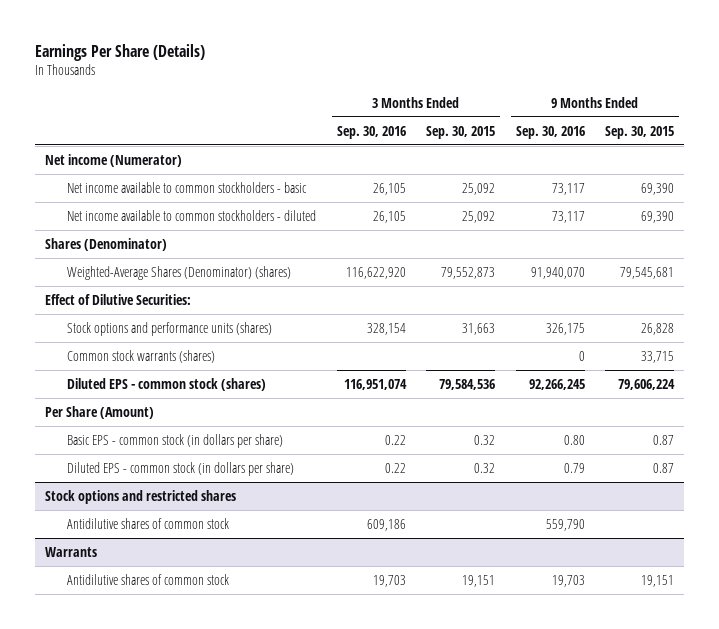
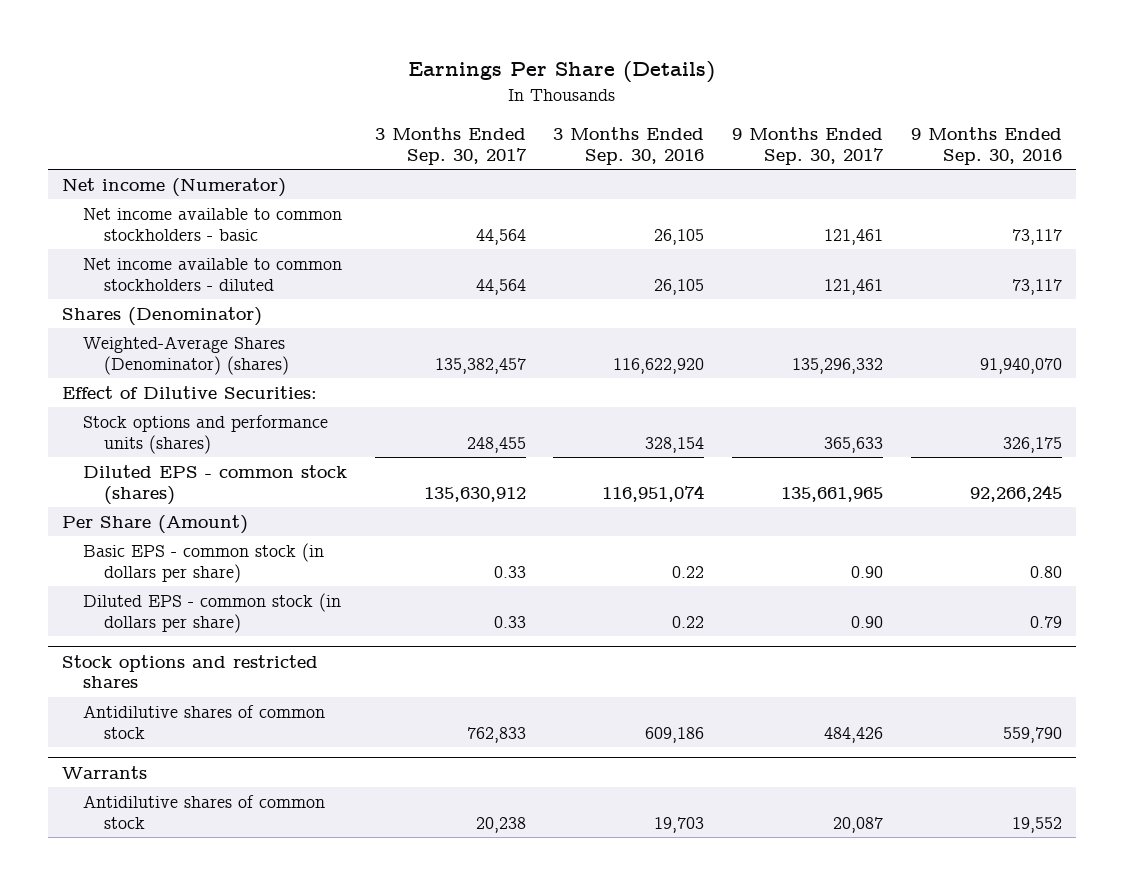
- | 3 Months Ended Sep. 30, 2016 | 3 Months Ended Sep. 30, 2015 | 9 Months Ended Sep. 30, 2016 | 9 Months Ended Sep. 30, 2015
+ | 3 Months Ended Sep. 30, 2017 | 3 Months Ended Sep. 30, 2016 | 9 Months Ended Sep. 30, 2017 | 9 Months Ended Sep. 30, 2016
- Common stock warrants (shares) | | | 0 | 33,715
@ Warrants
- Antidilutive shares of common stock | 19,703 | 19,151 | 19,703 | 19,151
+ Antidilutive shares of common stock | 20,238 | 19,703 | 20,087 | 19,552

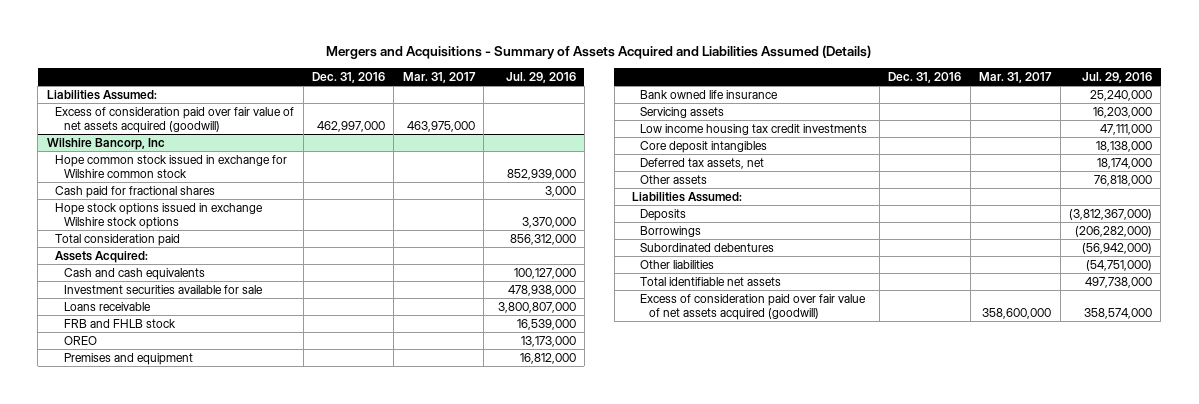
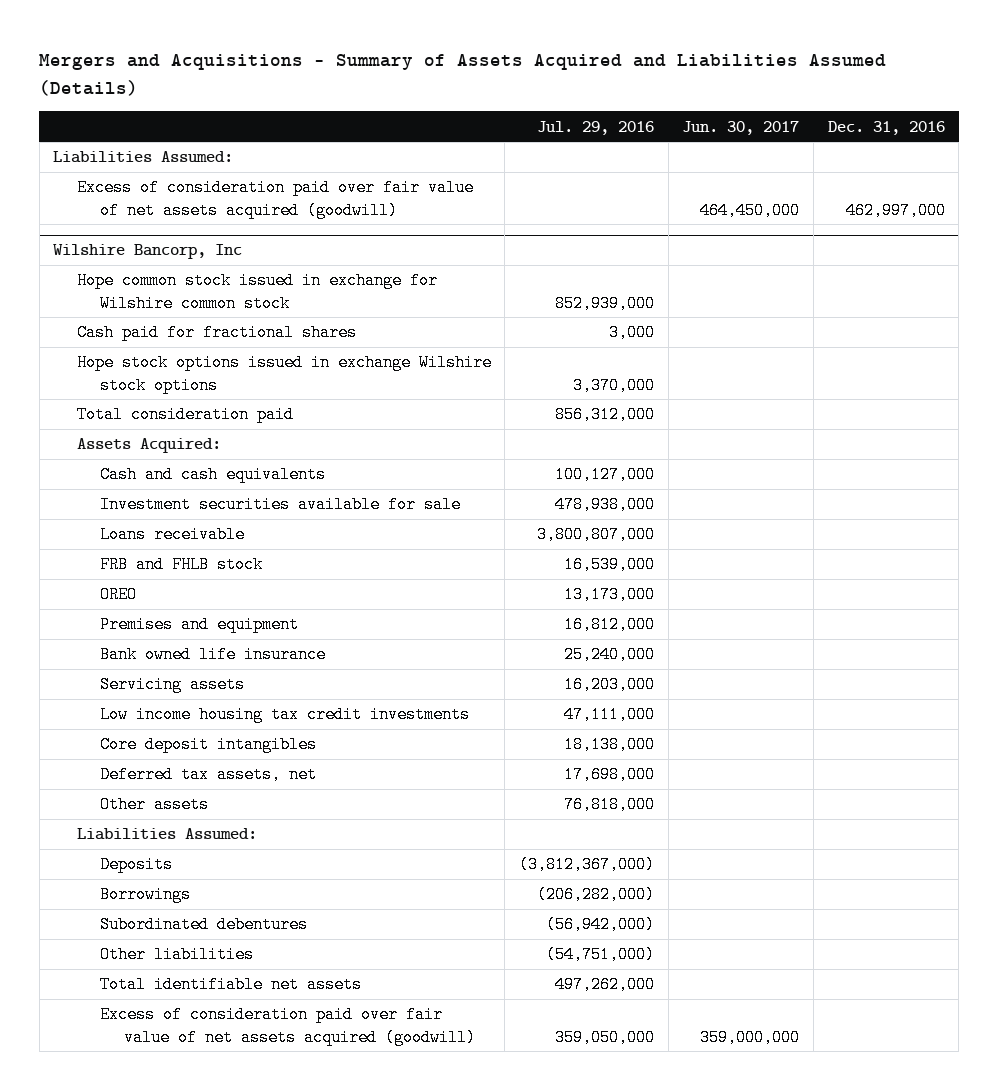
- | Dec. 31, 2016 | Mar. 31, 2017 | Jul. 29, 2016
+ | Jul. 29, 2016 | Jun. 30, 2017 | Dec. 31, 2016
@ Wilshire Bancorp, Inc
- Deferred tax assets, net | | | 18,174,000
+ Deferred tax assets, net | 17,698,000 | |
- Total identifiable net assets | | | 497,738,000
- Excess of consideration paid over fair value of net assets acquired (goodwill) | | 358,600,000 | 358,574,000
+ Total identifiable net assets | 497,262,000 | |
+ Excess of consideration paid over fair value of net assets acquired (goodwill) | 359,050,000 | 359,000,000 |

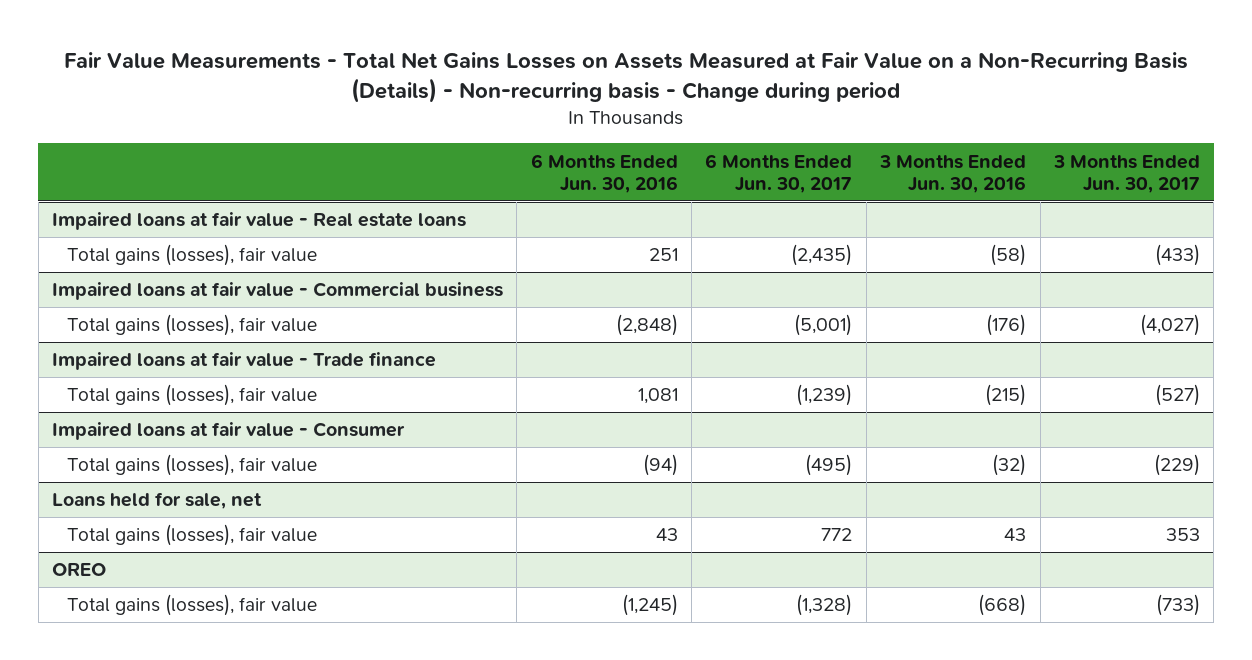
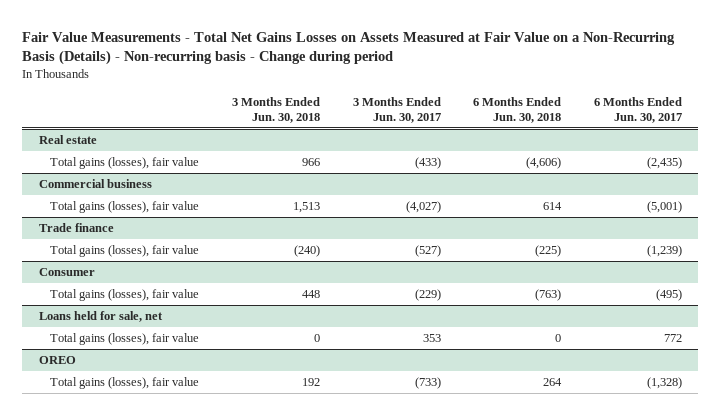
- | 6 Months Ended Jun. 30, 2016 | 6 Months Ended Jun. 30, 2017 | 3 Months Ended Jun. 30, 2016 | 3 Months Ended Jun. 30, 2017
+ | 3 Months Ended Jun. 30, 2018 | 3 Months Ended Jun. 30, 2017 | 6 Months Ended Jun. 30, 2018 | 6 Months Ended Jun. 30, 2017
- Impaired loans at fair value - Real estate loans
+ Real estate
- Impaired loans at fair value - Commercial business
+ Commercial business
- Impaired loans at fair value - Trade finance
+ Trade finance
- Impaired loans at fair value - Consumer
+ Consumer

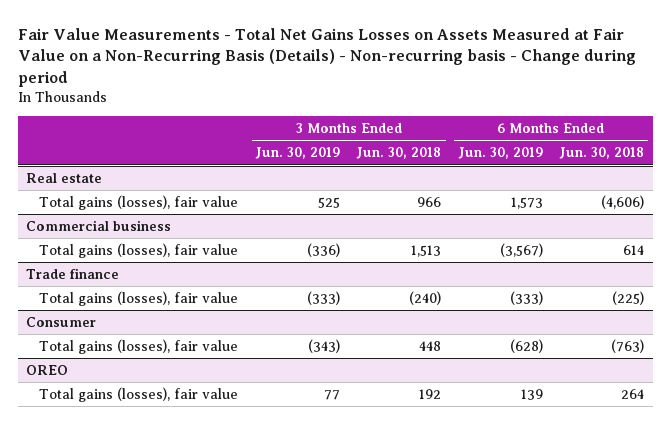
- | 3 Months Ended Jun. 30, 2018 | 3 Months Ended Jun. 30, 2017 | 6 Months Ended Jun. 30, 2018 | 6 Months Ended Jun. 30, 2017
+ | 3 Months Ended Jun. 30, 2019 | 3 Months Ended Jun. 30, 2018 | 6 Months Ended Jun. 30, 2019 | 6 Months Ended Jun. 30, 2018
- Loans held for sale, net
- Total gains (losses), fair value | 0 | 353 | 0 | 772

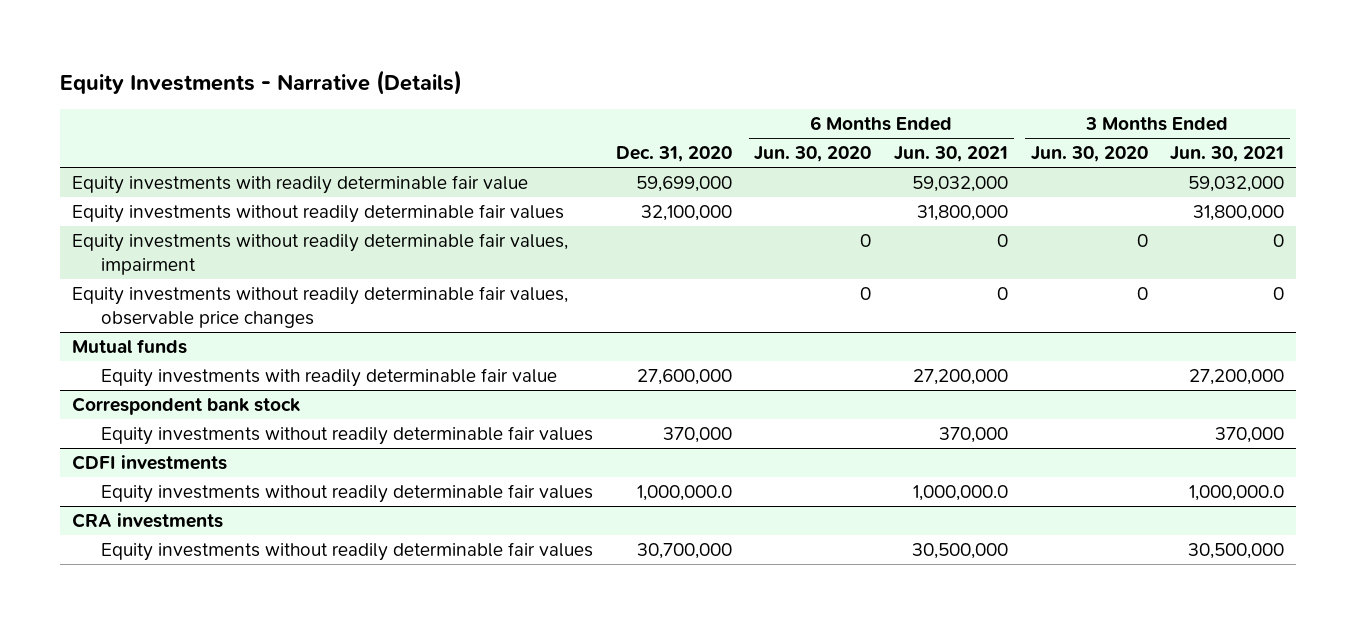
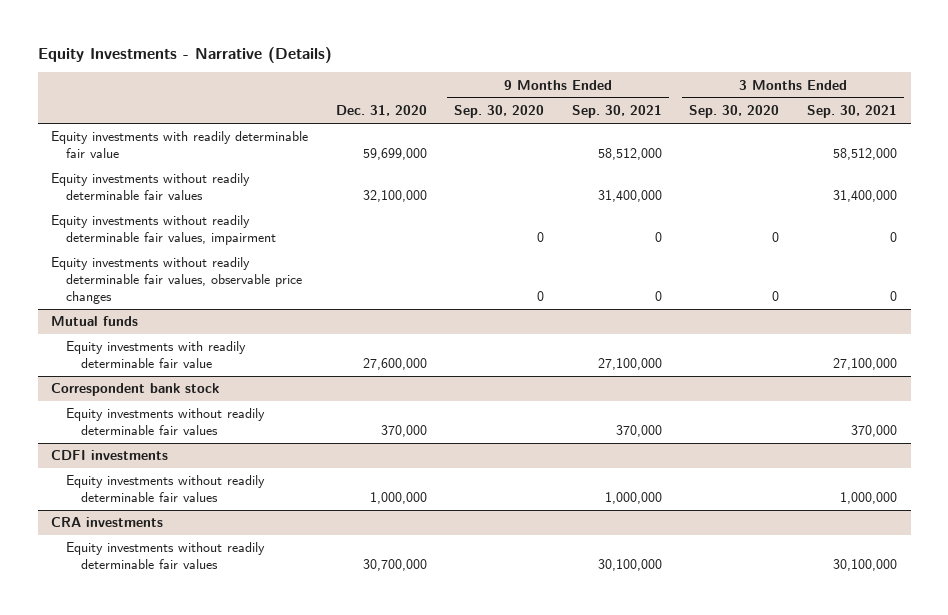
- | Dec. 31, 2020 | 6 Months Ended Jun. 30, 2020 | 6 Months Ended Jun. 30, 2021 | 3 Months Ended Jun. 30, 2020 | 3 Months Ended Jun. 30, 2021
+ | Dec. 31, 2020 | 9 Months Ended Sep. 30, 2020 | 9 Months Ended Sep. 30, 2021 | 3 Months Ended Sep. 30, 2020 | 3 Months Ended Sep. 30, 2021
@ CDFI investments
- Equity investments without readily determinable fair values | 1,000,000.0 | | 1,000,000.0 | | 1,000,000.0
+ Equity investments without readily determinable fair values | 1,000,000 | | 1,000,000 | | 1,000,000

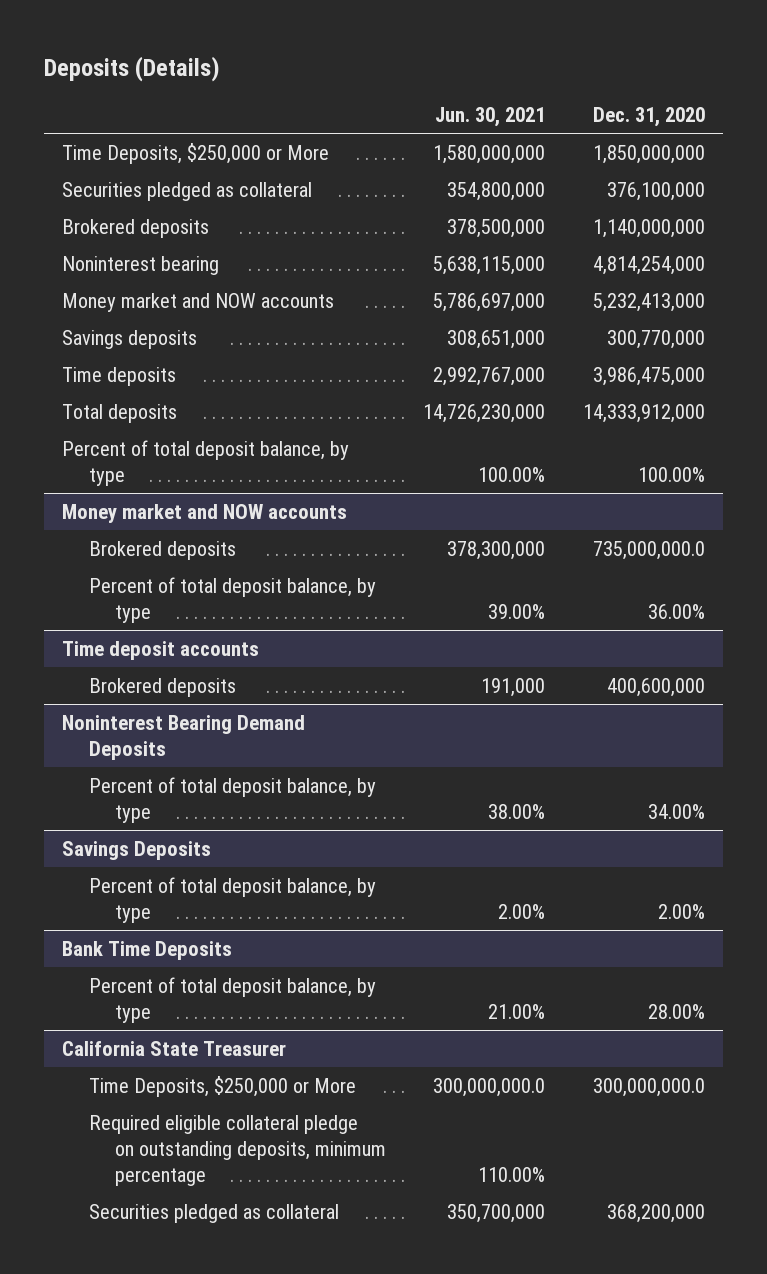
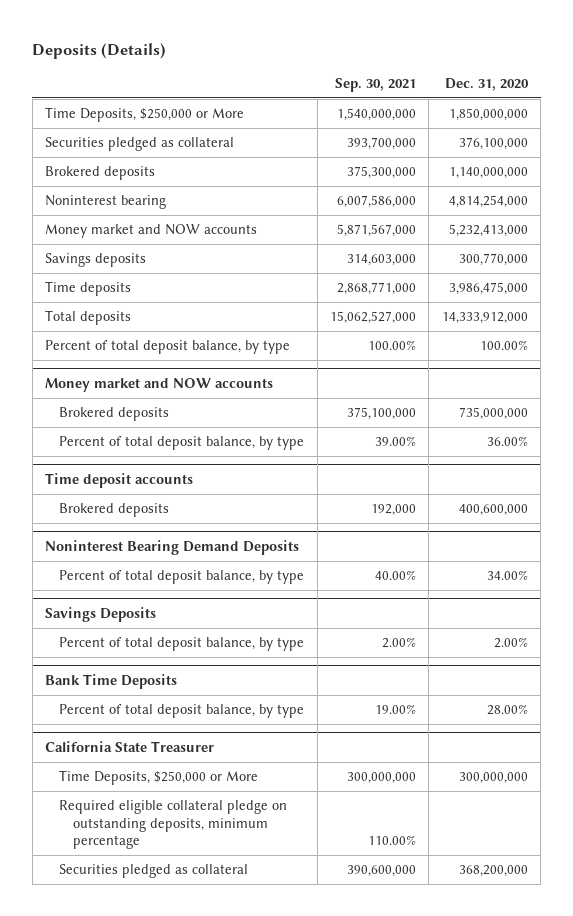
- | Jun. 30, 2021 | Dec. 31, 2020
+ | Sep. 30, 2021 | Dec. 31, 2020
@ Money market and NOW accounts
- Brokered deposits | 378,300,000 | 735,000,000.0
+ Brokered deposits | 375,100,000 | 735,000,000
@ California State Treasurer
- Time Deposits, $250,000 or More | 300,000,000.0 | 300,000,000.0
+ Time Deposits, $250,000 or More | 300,000,000 | 300,000,000

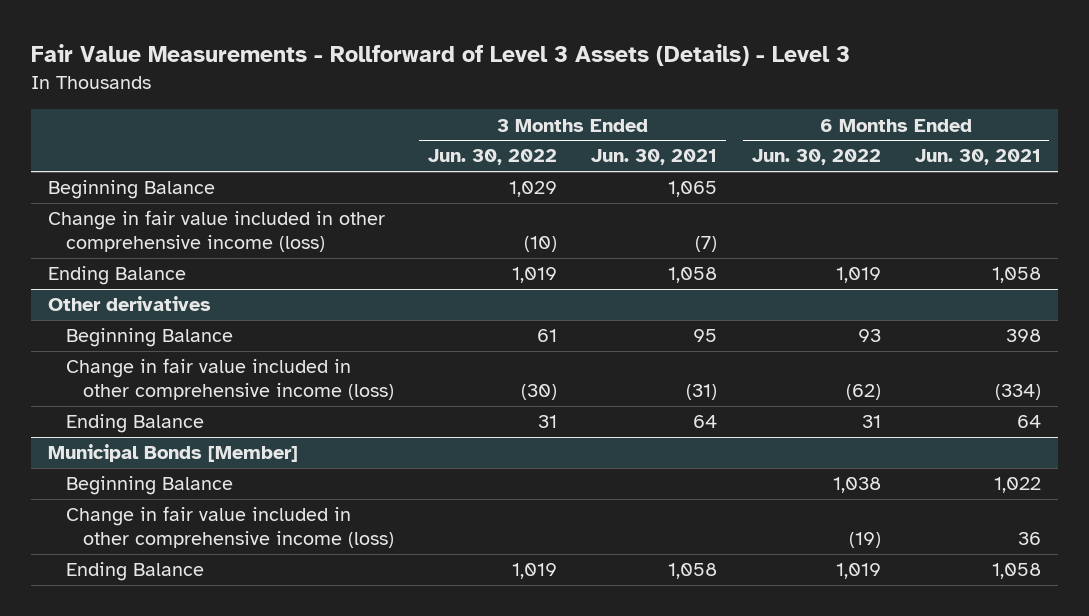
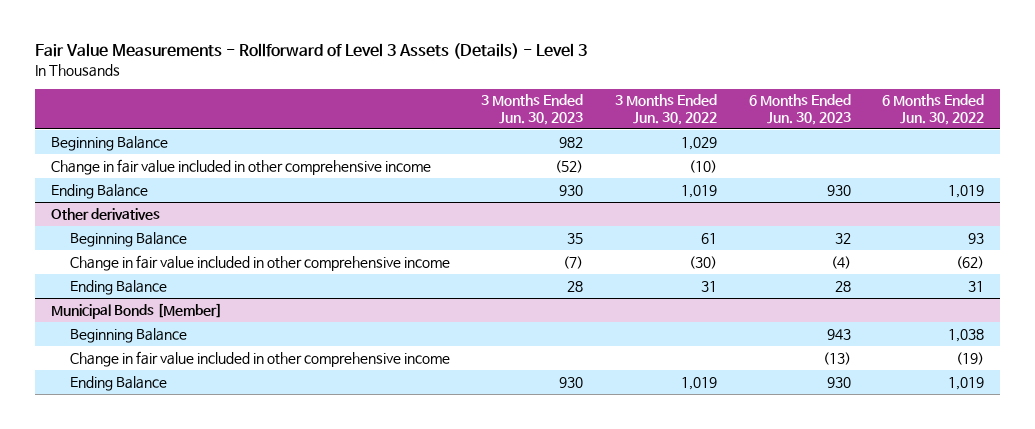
- | 3 Months Ended Jun. 30, 2022 | 3 Months Ended Jun. 30, 2021 | 6 Months Ended Jun. 30, 2022 | 6 Months Ended Jun. 30, 2021
+ | 3 Months Ended Jun. 30, 2023 | 3 Months Ended Jun. 30, 2022 | 6 Months Ended Jun. 30, 2023 | 6 Months Ended Jun. 30, 2022
- Change in fair value included in other comprehensive income (loss) | (10) | (7) | |
+ Change in fair value included in other comprehensive income | (52) | (10) | |
@ Other derivatives
- Change in fair value included in other comprehensive income (loss) | (30) | (31) | (62) | (334)
+ Change in fair value included in other comprehensive income | (7) | (30) | (4) | (62)
@ Municipal Bonds [Member]
- Change in fair value included in other comprehensive income (loss) | | | (19) | 36
+ Change in fair value included in other comprehensive income | | | (13) | (19)

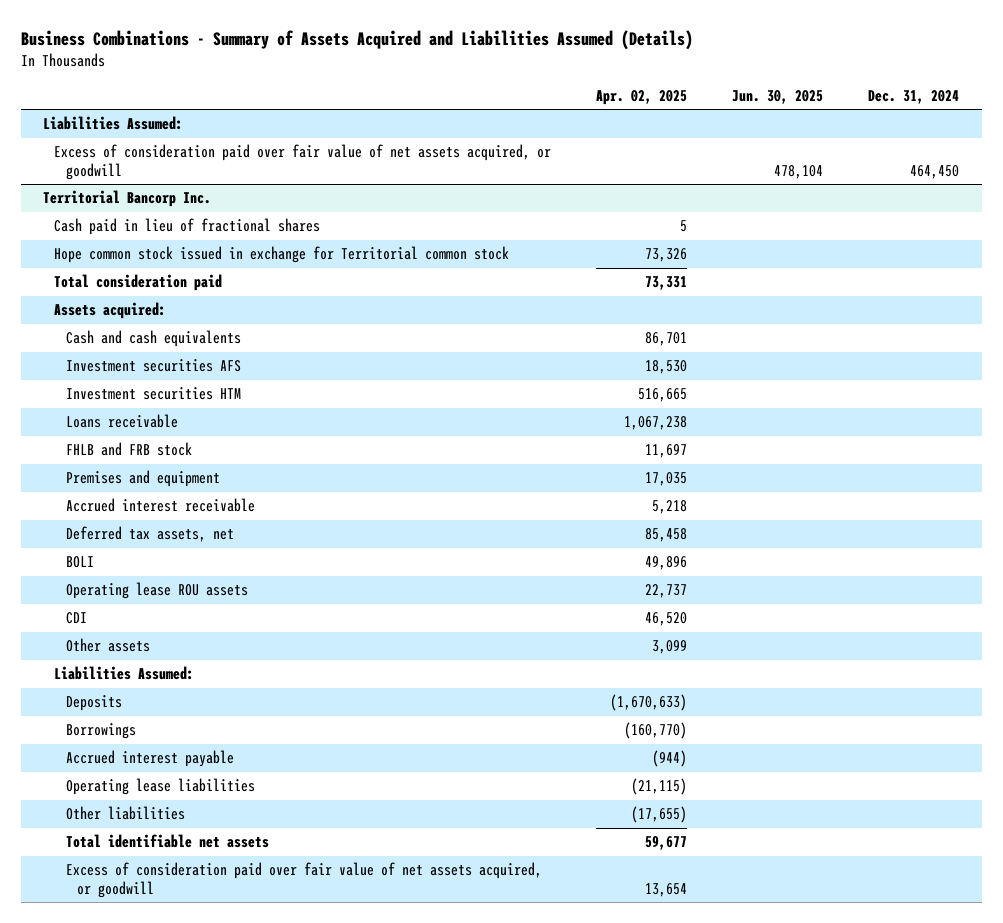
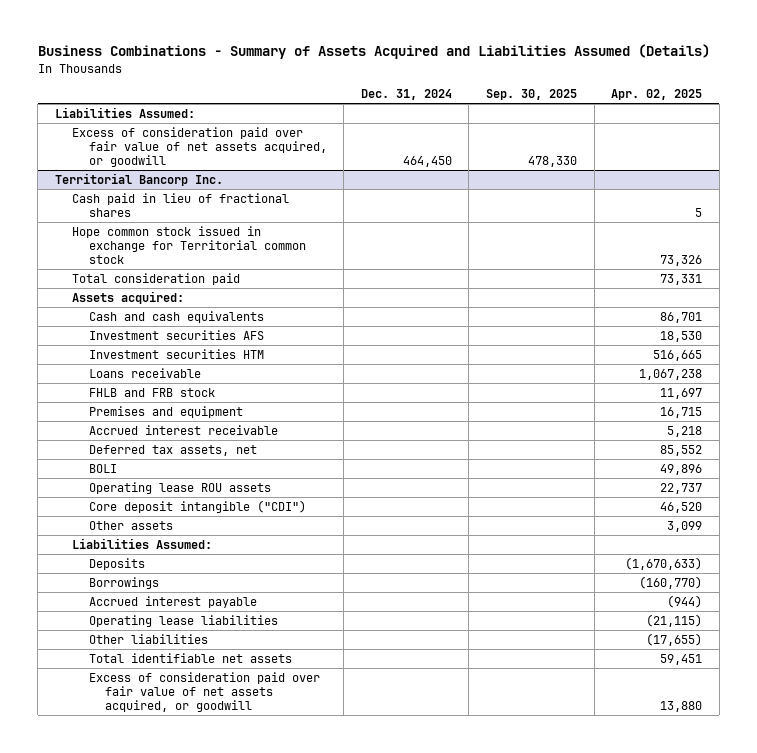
- | Apr. 02, 2025 | Jun. 30, 2025 | Dec. 31, 2024
+ | Dec. 31, 2024 | Sep. 30, 2025 | Apr. 02, 2025
@ Territorial Bancorp Inc.
- Premises and equipment | 17,035 | |
+ Premises and equipment | | | 16,715
- Deferred tax assets, net | 85,458 | |
+ Deferred tax assets, net | | | 85,552
- CDI | 46,520 | |
+ Core deposit intangible ("CDI") | | | 46,520
- Total identifiable net assets | 59,677 | |
- Excess of consideration paid over fair value of net assets acquired, or goodwill | 13,654 | |
+ Total identifiable net assets | | | 59,451
+ Excess of consideration paid over fair value of net assets acquired, or goodwill | | | 13,880

